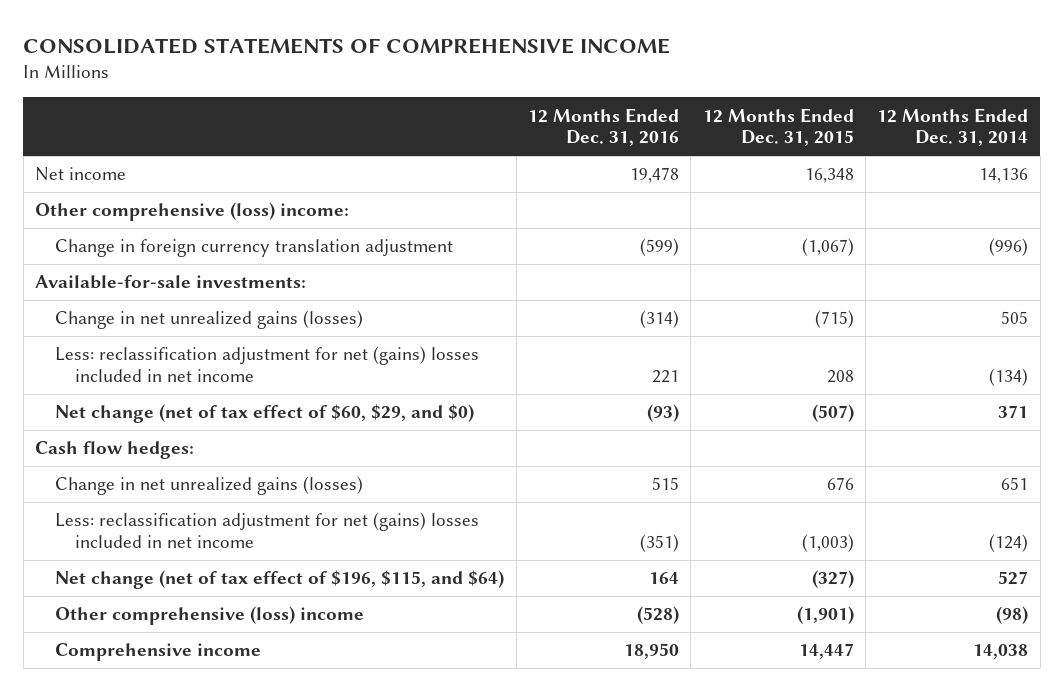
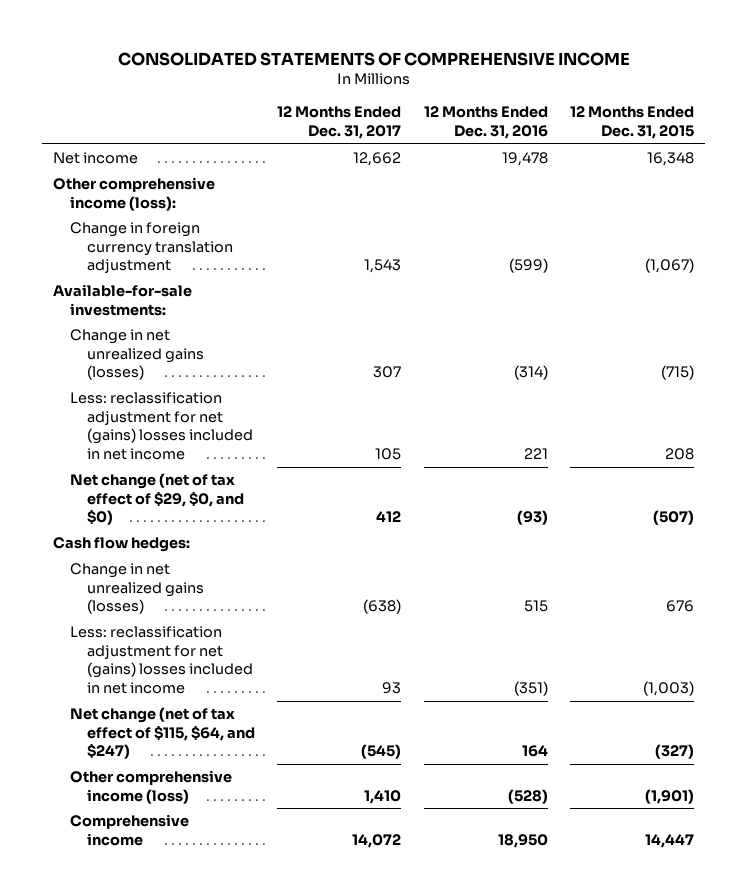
- | 12 Months Ended Dec. 31, 2016 | 12 Months Ended Dec. 31, 2015 | 12 Months Ended Dec. 31, 2014
+ | 12 Months Ended Dec. 31, 2017 | 12 Months Ended Dec. 31, 2016 | 12 Months Ended Dec. 31, 2015
- Other comprehensive (loss) income:
+ Other comprehensive income (loss):
- Net change (net of tax effect of $60, $29, and $0) | (93) | (507) | 371
+ Net change (net of tax effect of $29, $0, and $0) | 412 | (93) | (507)
- Net change (net of tax effect of $196, $115, and $64) | 164 | (327) | 527
- Other comprehensive (loss) income | (528) | (1,901) | (98)
+ Net change (net of tax effect of $115, $64, and $247) | (545) | 164 | (327)
+ Other comprehensive income (loss) | 1,410 | (528) | (1,901)

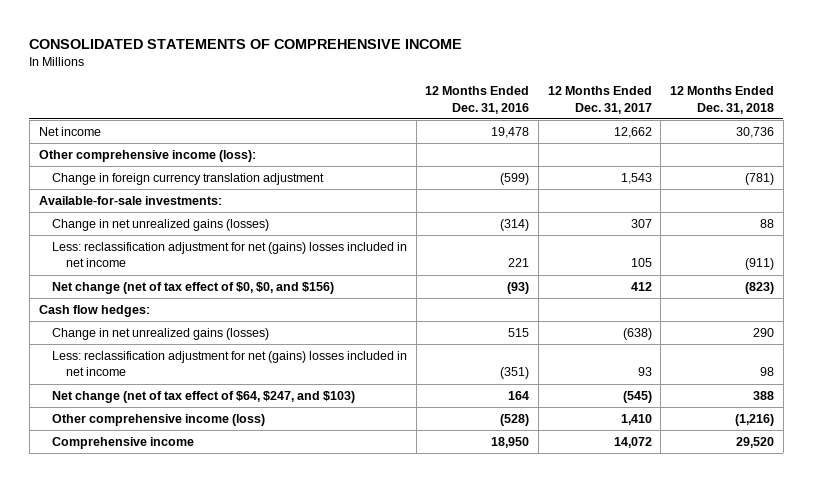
- | 12 Months Ended Dec. 31, 2017 | 12 Months Ended Dec. 31, 2016 | 12 Months Ended Dec. 31, 2015
+ | 12 Months Ended Dec. 31, 2016 | 12 Months Ended Dec. 31, 2017 | 12 Months Ended Dec. 31, 2018
- Net change (net of tax effect of $29, $0, and $0) | 412 | (93) | (507)
+ Net change (net of tax effect of $0, $0, and $156) | (93) | 412 | (823)
- Net change (net of tax effect of $115, $64, and $247) | (545) | 164 | (327)
+ Net change (net of tax effect of $64, $247, and $103) | 164 | (545) | 388

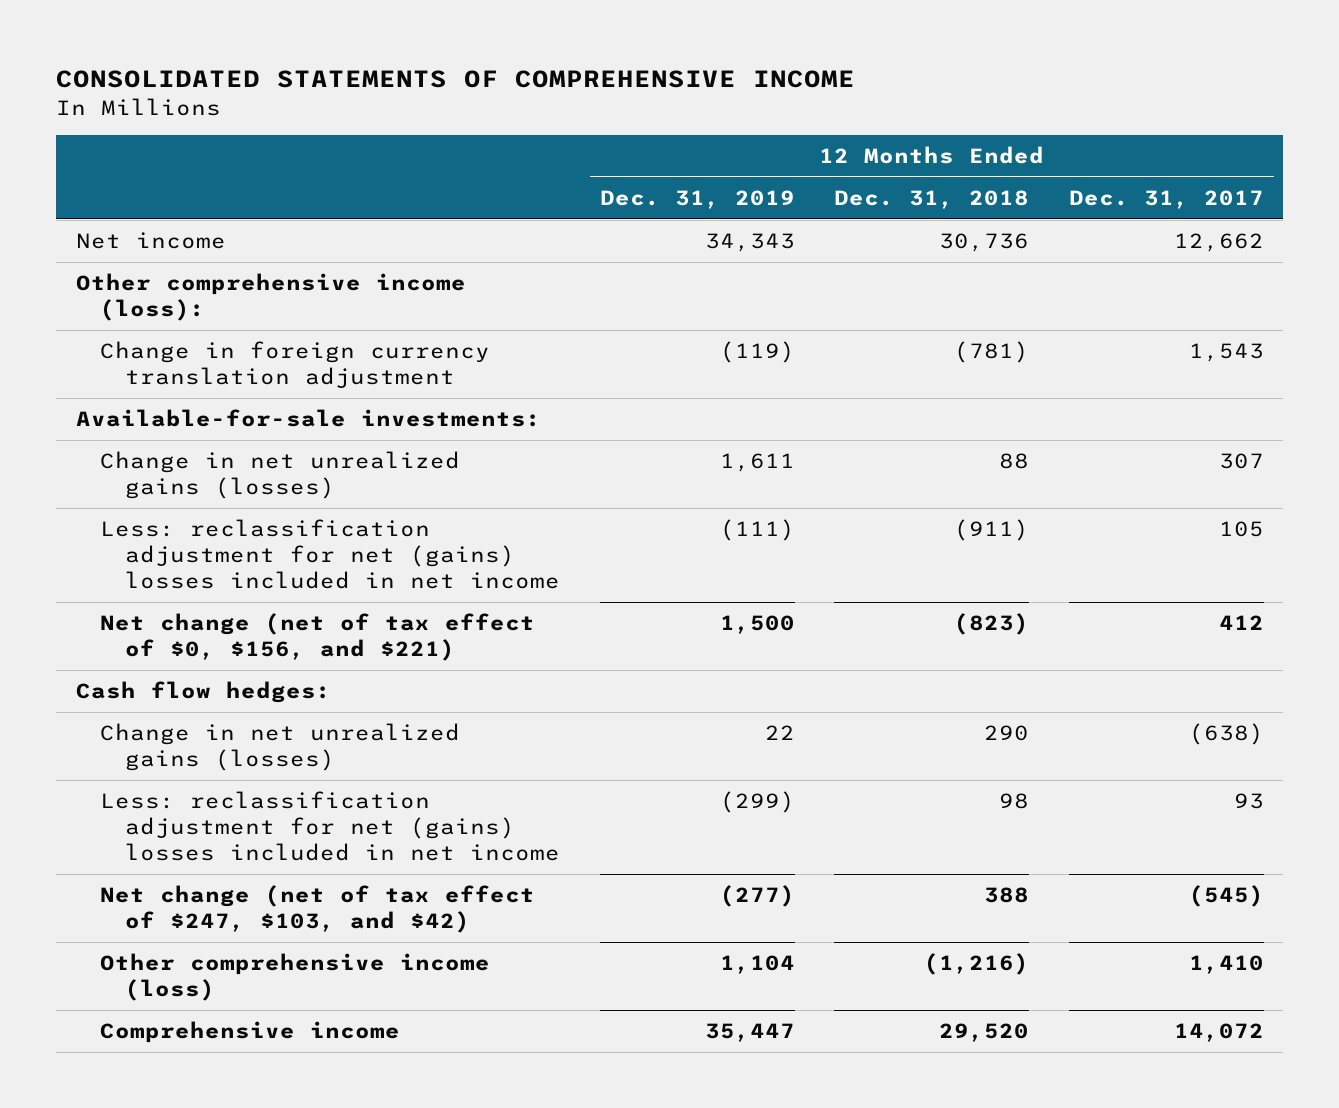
- | 12 Months Ended Dec. 31, 2016 | 12 Months Ended Dec. 31, 2017 | 12 Months Ended Dec. 31, 2018
+ | 12 Months Ended Dec. 31, 2019 | 12 Months Ended Dec. 31, 2018 | 12 Months Ended Dec. 31, 2017
- Net change (net of tax effect of $0, $0, and $156) | (93) | 412 | (823)
+ Net change (net of tax effect of $0, $156, and $221) | 1,500 | (823) | 412
- Net change (net of tax effect of $64, $247, and $103) | 164 | (545) | 388
+ Net change (net of tax effect of $247, $103, and $42) | (277) | 388 | (545)

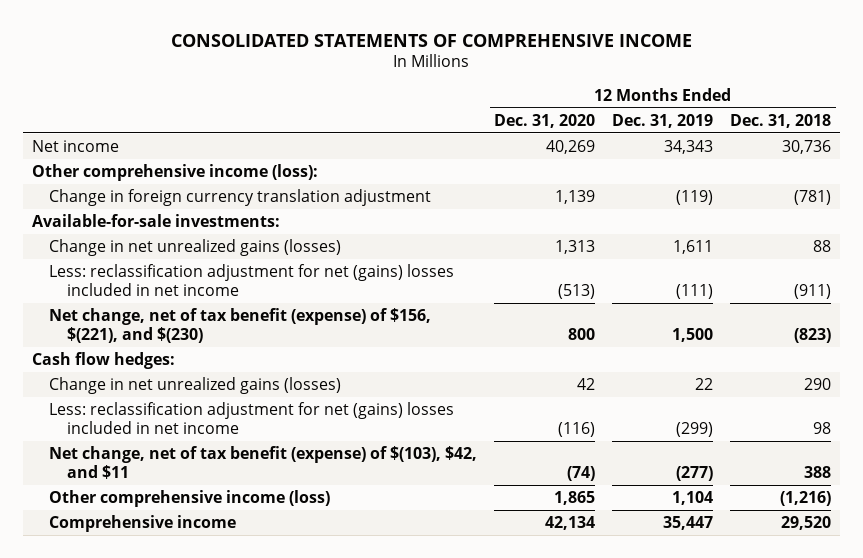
- | 12 Months Ended Dec. 31, 2019 | 12 Months Ended Dec. 31, 2018 | 12 Months Ended Dec. 31, 2017
+ | 12 Months Ended Dec. 31, 2020 | 12 Months Ended Dec. 31, 2019 | 12 Months Ended Dec. 31, 2018
- Net change (net of tax effect of $0, $156, and $221) | 1,500 | (823) | 412
+ Net change, net of tax benefit (expense) of $156, $(221), and $(230) | 800 | 1,500 | (823)
- Net change (net of tax effect of $247, $103, and $42) | (277) | 388 | (545)
+ Net change, net of tax benefit (expense) of $(103), $42, and $11 | (74) | (277) | 388

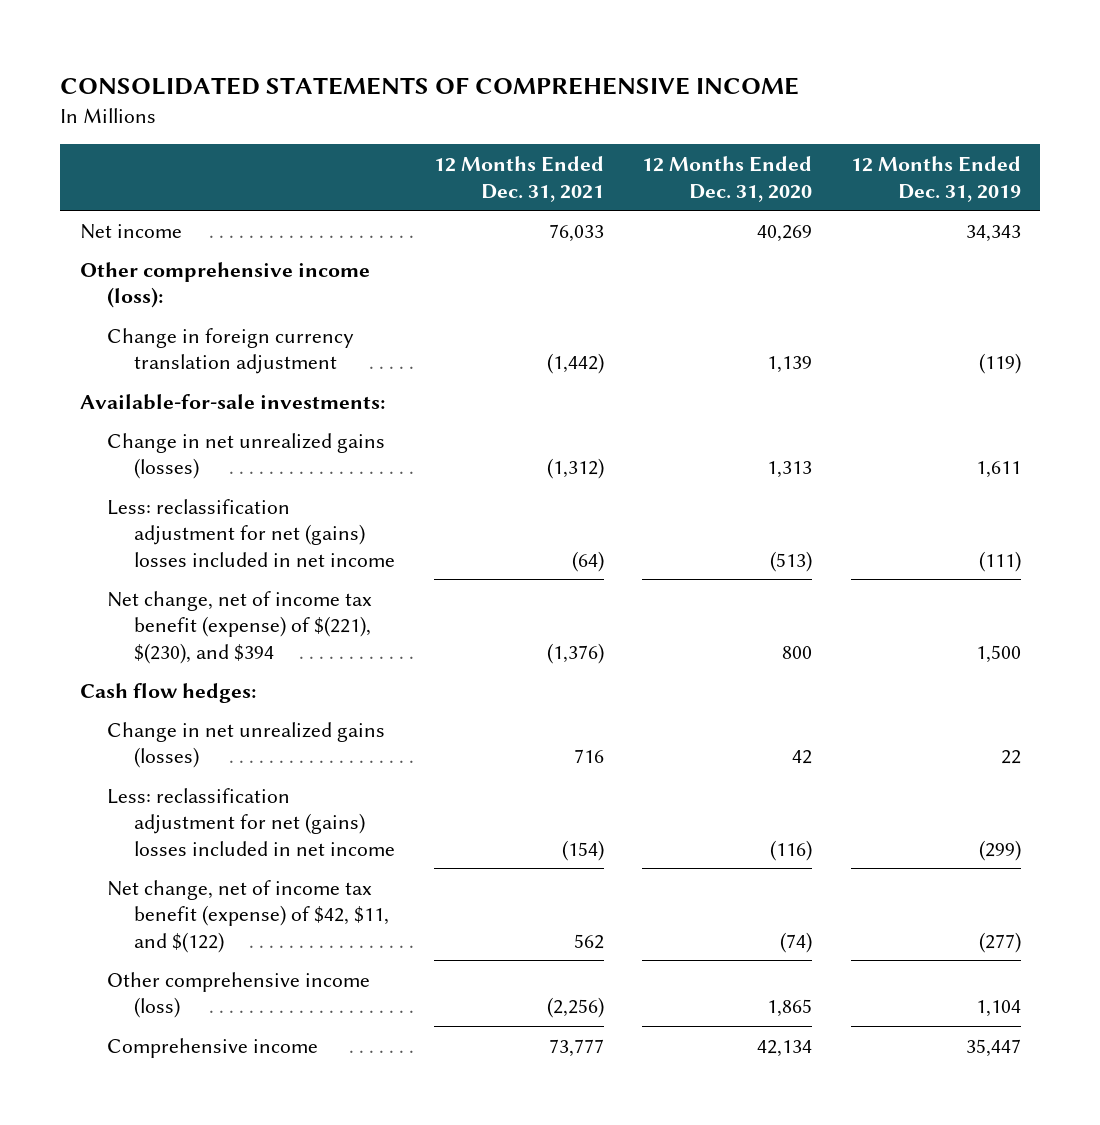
- | 12 Months Ended Dec. 31, 2020 | 12 Months Ended Dec. 31, 2019 | 12 Months Ended Dec. 31, 2018
+ | 12 Months Ended Dec. 31, 2021 | 12 Months Ended Dec. 31, 2020 | 12 Months Ended Dec. 31, 2019
- Net change, net of tax benefit (expense) of $156, $(221), and $(230) | 800 | 1,500 | (823)
+ Net change, net of income tax benefit (expense) of $(221), $(230), and $394 | (1,376) | 800 | 1,500
- Net change, net of tax benefit (expense) of $(103), $42, and $11 | (74) | (277) | 388
+ Net change, net of income tax benefit (expense) of $42, $11, and $(122) | 562 | (74) | (277)

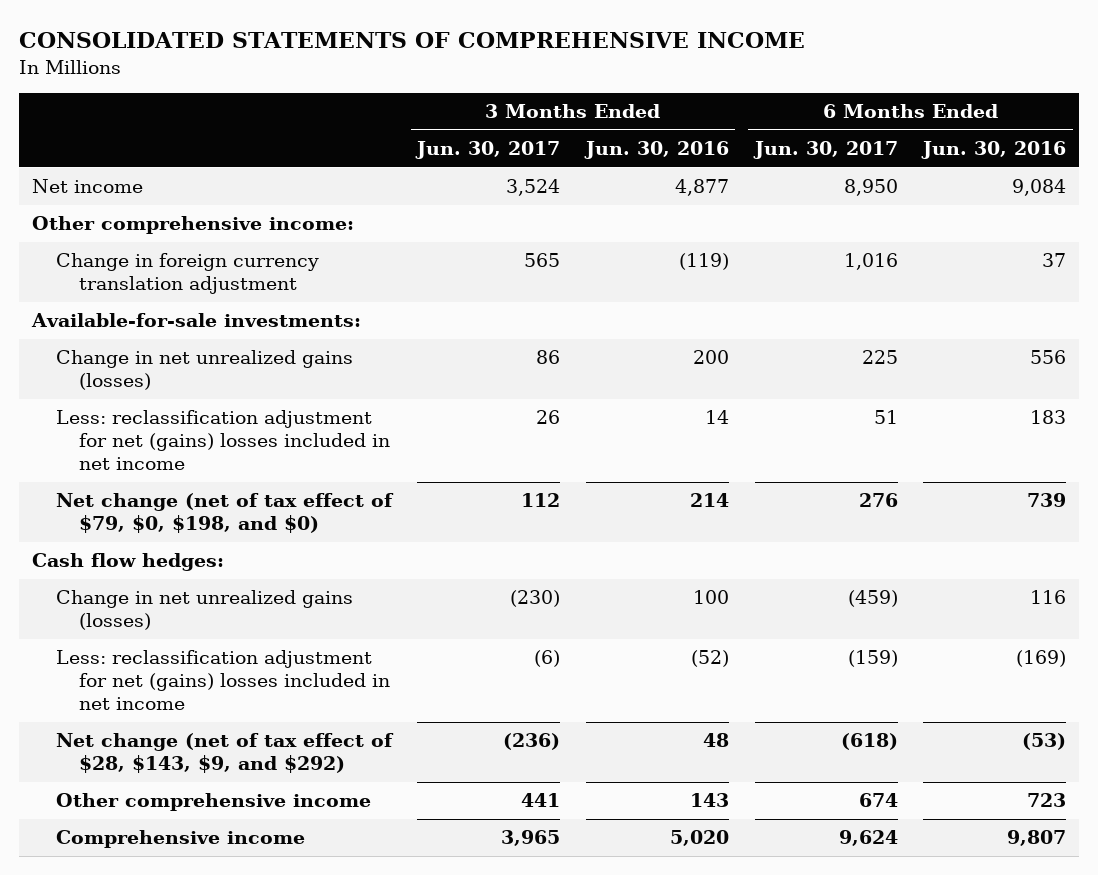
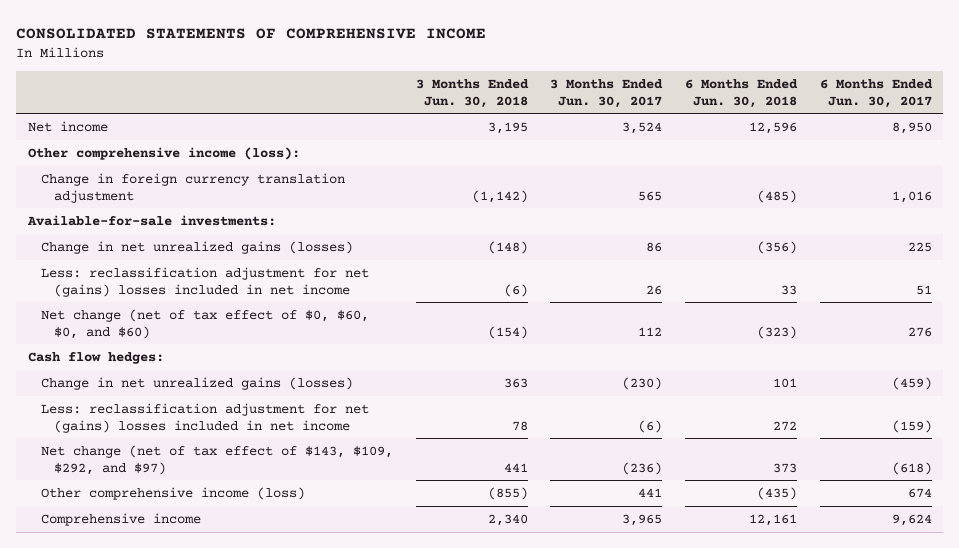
- | 3 Months Ended Jun. 30, 2017 | 3 Months Ended Jun. 30, 2016 | 6 Months Ended Jun. 30, 2017 | 6 Months Ended Jun. 30, 2016
+ | 3 Months Ended Jun. 30, 2018 | 3 Months Ended Jun. 30, 2017 | 6 Months Ended Jun. 30, 2018 | 6 Months Ended Jun. 30, 2017
- Other comprehensive income:
+ Other comprehensive income (loss):
- Net change (net of tax effect of $79, $0, $198, and $0) | 112 | 214 | 276 | 739
+ Net change (net of tax effect of $0, $60, $0, and $60) | (154) | 112 | (323) | 276
- Net change (net of tax effect of $28, $143, $9, and $292) | (236) | 48 | (618) | (53)
- Other comprehensive income | 441 | 143 | 674 | 723
+ Net change (net of tax effect of $143, $109, $292, and $97) | 441 | (236) | 373 | (618)
+ Other comprehensive income (loss) | (855) | 441 | (435) | 674

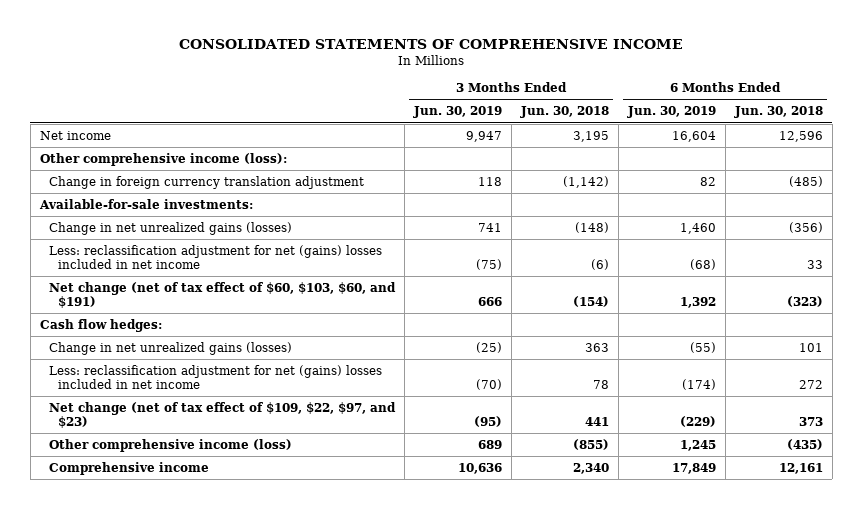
- | 3 Months Ended Jun. 30, 2018 | 3 Months Ended Jun. 30, 2017 | 6 Months Ended Jun. 30, 2018 | 6 Months Ended Jun. 30, 2017
+ | 3 Months Ended Jun. 30, 2019 | 3 Months Ended Jun. 30, 2018 | 6 Months Ended Jun. 30, 2019 | 6 Months Ended Jun. 30, 2018
- Net change (net of tax effect of $0, $60, $0, and $60) | (154) | 112 | (323) | 276
+ Net change (net of tax effect of $60, $103, $60, and $191) | 666 | (154) | 1,392 | (323)
- Net change (net of tax effect of $143, $109, $292, and $97) | 441 | (236) | 373 | (618)
+ Net change (net of tax effect of $109, $22, $97, and $23) | (95) | 441 | (229) | 373

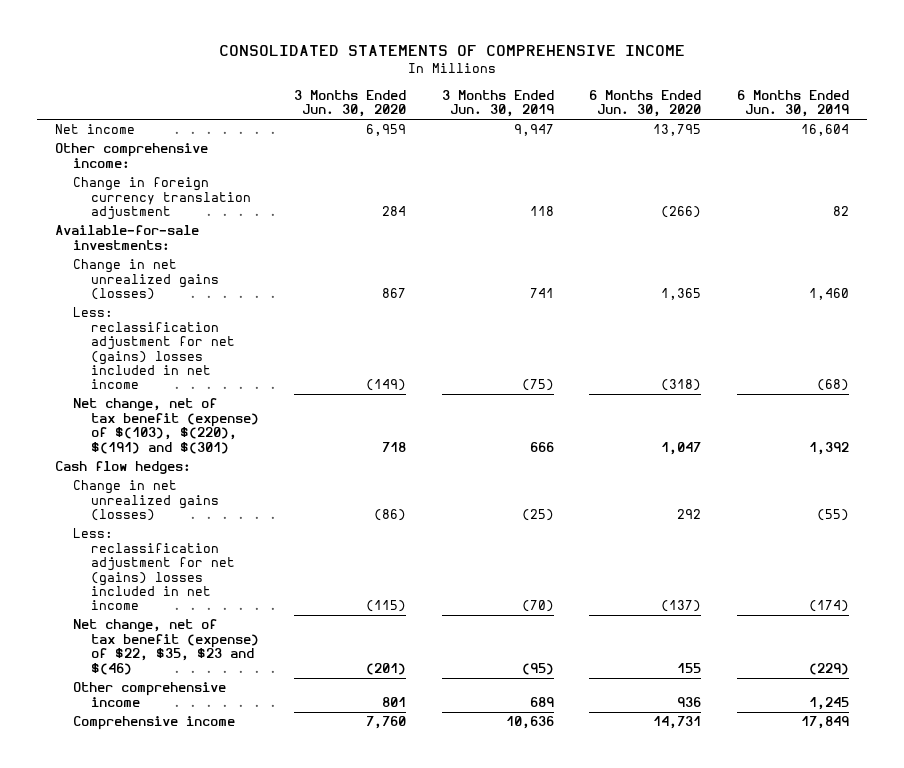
- | 3 Months Ended Jun. 30, 2019 | 3 Months Ended Jun. 30, 2018 | 6 Months Ended Jun. 30, 2019 | 6 Months Ended Jun. 30, 2018
+ | 3 Months Ended Jun. 30, 2020 | 3 Months Ended Jun. 30, 2019 | 6 Months Ended Jun. 30, 2020 | 6 Months Ended Jun. 30, 2019
- Other comprehensive income (loss):
+ Other comprehensive income:
- Net change (net of tax effect of $60, $103, $60, and $191) | 666 | (154) | 1,392 | (323)
+ Net change, net of tax benefit (expense) of $(103), $(220), $(191) and $(301) | 718 | 666 | 1,047 | 1,392
- Net change (net of tax effect of $109, $22, $97, and $23) | (95) | 441 | (229) | 373
- Other comprehensive income (loss) | 689 | (855) | 1,245 | (435)
+ Net change, net of tax benefit (expense) of $22, $35, $23 and $(46) | (201) | (95) | 155 | (229)
+ Other comprehensive income | 801 | 689 | 936 | 1,245

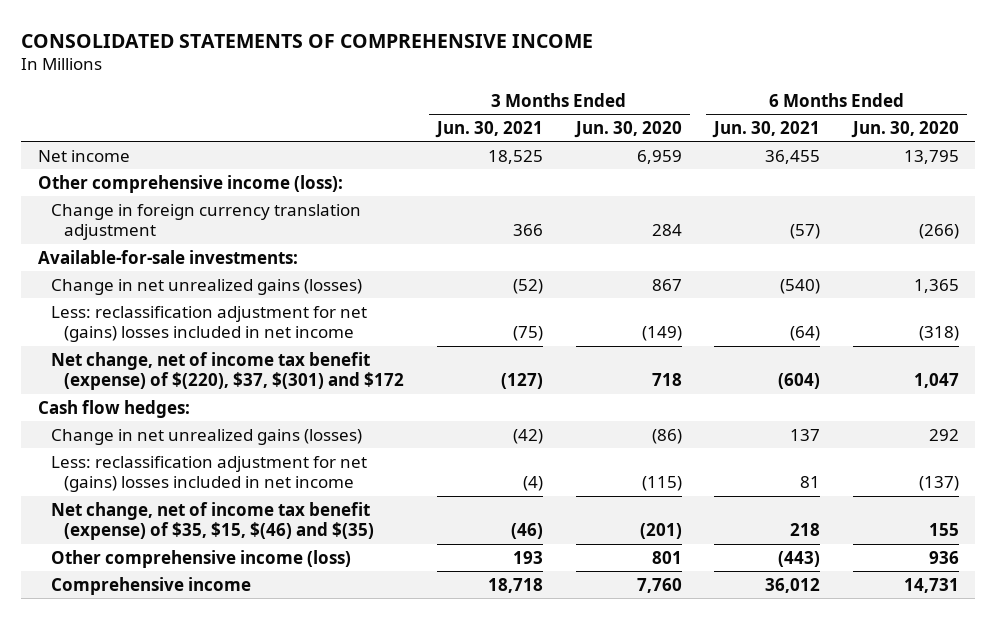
- | 3 Months Ended Jun. 30, 2020 | 3 Months Ended Jun. 30, 2019 | 6 Months Ended Jun. 30, 2020 | 6 Months Ended Jun. 30, 2019
+ | 3 Months Ended Jun. 30, 2021 | 3 Months Ended Jun. 30, 2020 | 6 Months Ended Jun. 30, 2021 | 6 Months Ended Jun. 30, 2020
- Other comprehensive income:
+ Other comprehensive income (loss):
- Net change, net of tax benefit (expense) of $(103), $(220), $(191) and $(301) | 718 | 666 | 1,047 | 1,392
+ Net change, net of income tax benefit (expense) of $(220), $37, $(301) and $172 | (127) | 718 | (604) | 1,047
- Net change, net of tax benefit (expense) of $22, $35, $23 and $(46) | (201) | (95) | 155 | (229)
- Other comprehensive income | 801 | 689 | 936 | 1,245
+ Net change, net of income tax benefit (expense) of $35, $15, $(46) and $(35) | (46) | (201) | 218 | 155
+ Other comprehensive income (loss) | 193 | 801 | (443) | 936

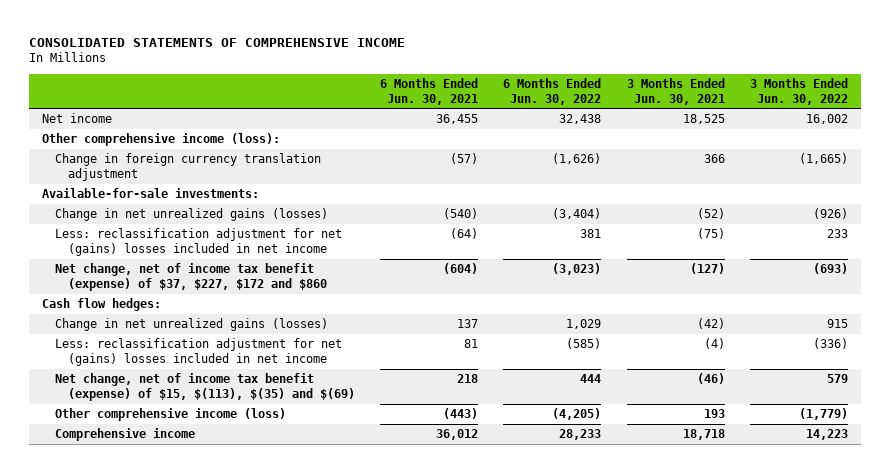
- | 3 Months Ended Jun. 30, 2021 | 3 Months Ended Jun. 30, 2020 | 6 Months Ended Jun. 30, 2021 | 6 Months Ended Jun. 30, 2020
+ | 6 Months Ended Jun. 30, 2021 | 6 Months Ended Jun. 30, 2022 | 3 Months Ended Jun. 30, 2021 | 3 Months Ended Jun. 30, 2022
- Net change, net of income tax benefit (expense) of $(220), $37, $(301) and $172 | (127) | 718 | (604) | 1,047
+ Net change, net of income tax benefit (expense) of $37, $227, $172 and $860 | (604) | (3,023) | (127) | (693)
- Net change, net of income tax benefit (expense) of $35, $15, $(46) and $(35) | (46) | (201) | 218 | 155
+ Net change, net of income tax benefit (expense) of $15, $(113), $(35) and $(69) | 218 | 444 | (46) | 579

